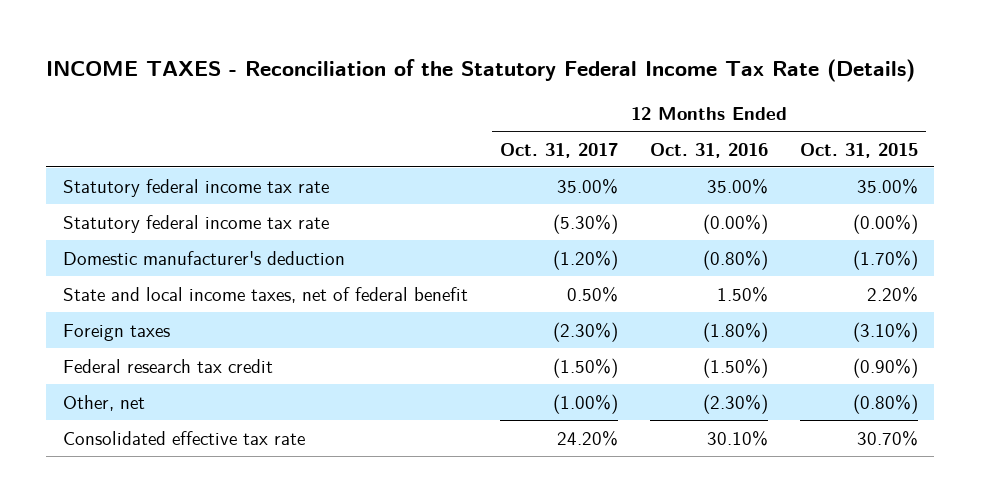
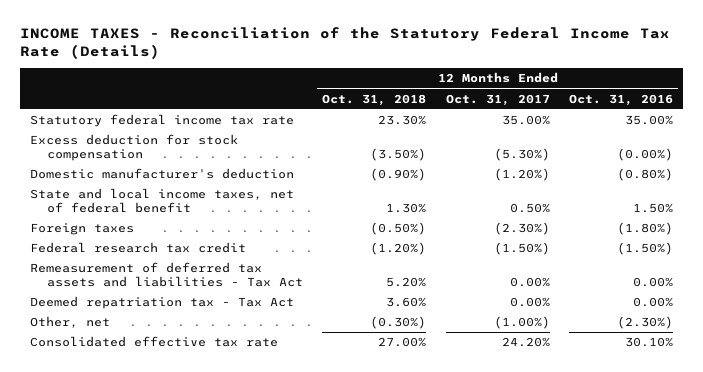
- | 12 Months Ended Oct. 31, 2017 | 12 Months Ended Oct. 31, 2016 | 12 Months Ended Oct. 31, 2015
+ | 12 Months Ended Oct. 31, 2018 | 12 Months Ended Oct. 31, 2017 | 12 Months Ended Oct. 31, 2016
- Statutory federal income tax rate | (5.30%) | (0.00%) | (0.00%)
+ Excess deduction for stock compensation | (3.50%) | (5.30%) | (0.00%)
+ Remeasurement of deferred tax assets and liabilities - Tax Act | 5.20% | 0.00% | 0.00%
+ Deemed repatriation tax - Tax Act | 3.60% | 0.00% | 0.00%

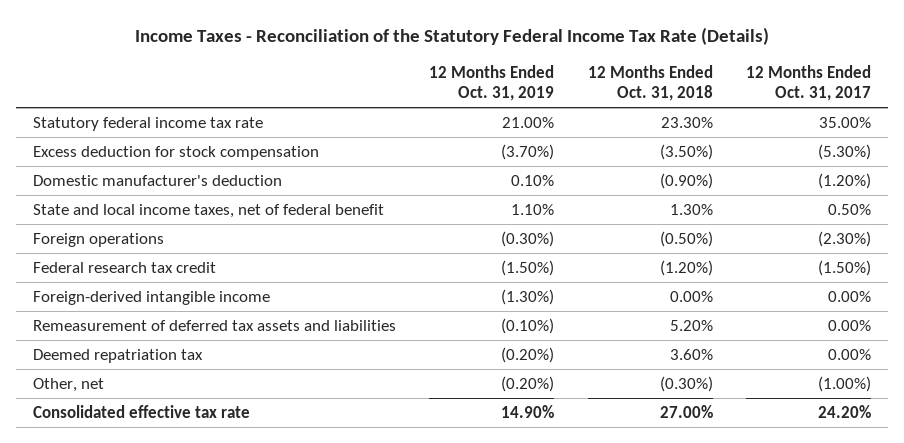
- INCOME TAXES - Reconciliation of the Statutory Federal Income Tax Rate (Details)
+ Income Taxes - Reconciliation of the Statutory Federal Income Tax Rate (Details)
- | 12 Months Ended Oct. 31, 2018 | 12 Months Ended Oct. 31, 2017 | 12 Months Ended Oct. 31, 2016
+ | 12 Months Ended Oct. 31, 2019 | 12 Months Ended Oct. 31, 2018 | 12 Months Ended Oct. 31, 2017
- Foreign taxes | (0.50%) | (2.30%) | (1.80%)
+ Foreign operations | (0.30%) | (0.50%) | (2.30%)
- Remeasurement of deferred tax assets and liabilities - Tax Act | 5.20% | 0.00% | 0.00%
- Deemed repatriation tax - Tax Act | 3.60% | 0.00% | 0.00%
+ Foreign-derived intangible income | (1.30%) | 0.00% | 0.00%
+ Remeasurement of deferred tax assets and liabilities | (0.10%) | 5.20% | 0.00%
+ Deemed repatriation tax | (0.20%) | 3.60% | 0.00%

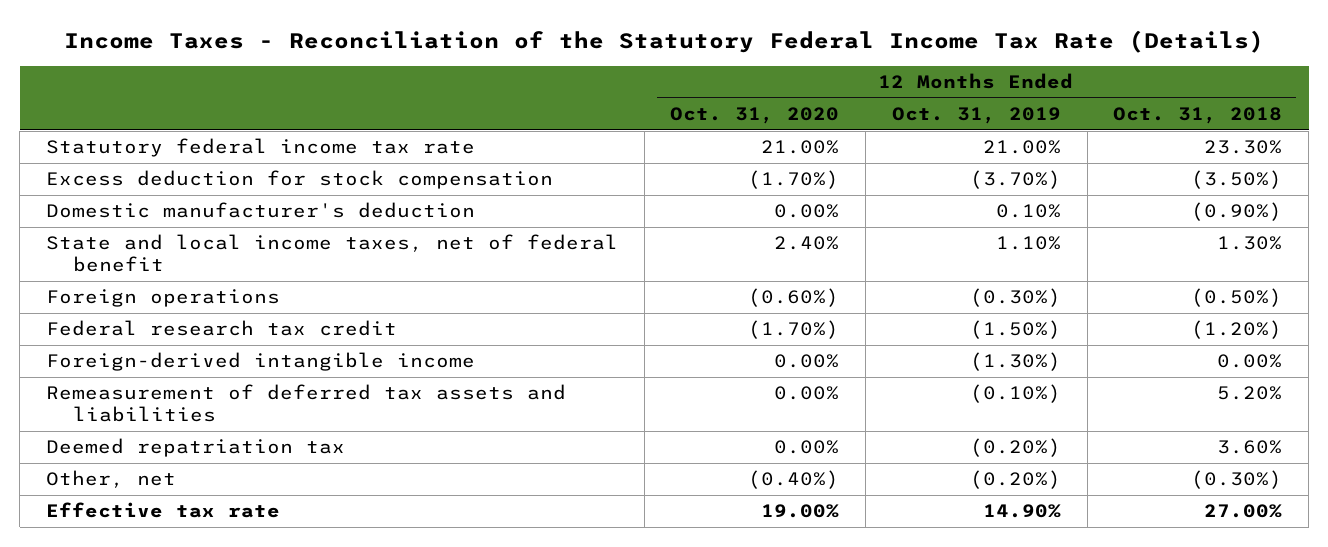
- | 12 Months Ended Oct. 31, 2019 | 12 Months Ended Oct. 31, 2018 | 12 Months Ended Oct. 31, 2017
+ | 12 Months Ended Oct. 31, 2020 | 12 Months Ended Oct. 31, 2019 | 12 Months Ended Oct. 31, 2018
- Consolidated effective tax rate | 14.90% | 27.00% | 24.20%
+ Effective tax rate | 19.00% | 14.90% | 27.00%

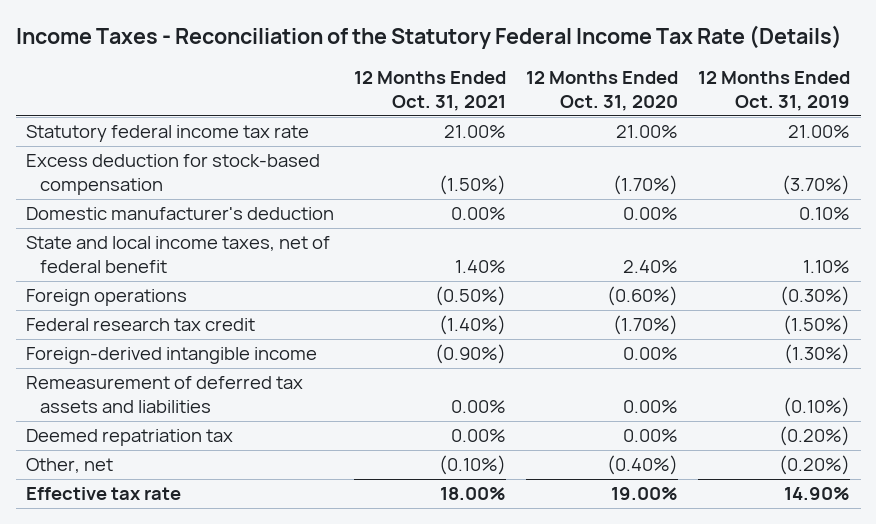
- | 12 Months Ended Oct. 31, 2020 | 12 Months Ended Oct. 31, 2019 | 12 Months Ended Oct. 31, 2018
+ | 12 Months Ended Oct. 31, 2021 | 12 Months Ended Oct. 31, 2020 | 12 Months Ended Oct. 31, 2019
- Excess deduction for stock compensation | (1.70%) | (3.70%) | (3.50%)
+ Excess deduction for stock-based compensation | (1.50%) | (1.70%) | (3.70%)

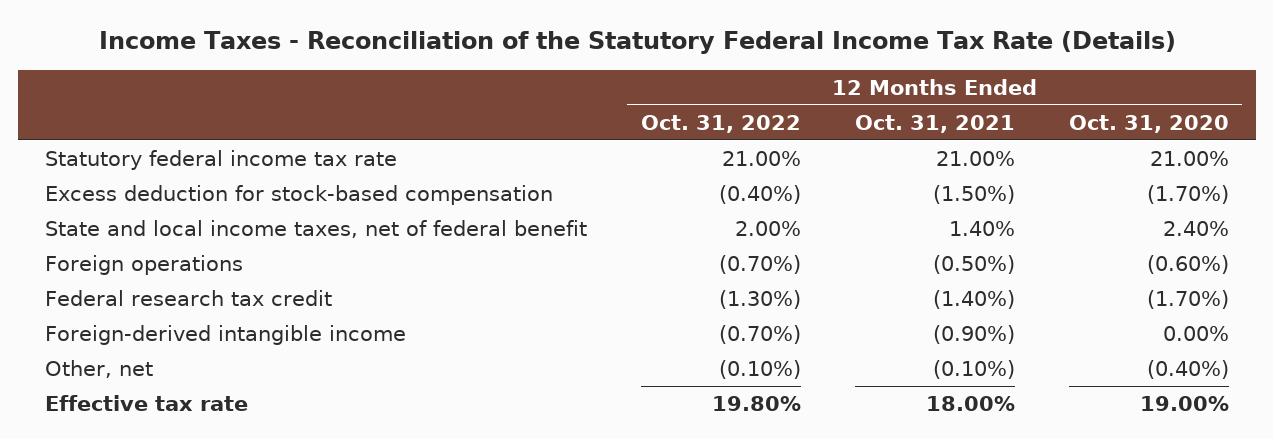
- | 12 Months Ended Oct. 31, 2021 | 12 Months Ended Oct. 31, 2020 | 12 Months Ended Oct. 31, 2019
+ | 12 Months Ended Oct. 31, 2022 | 12 Months Ended Oct. 31, 2021 | 12 Months Ended Oct. 31, 2020
- Domestic manufacturer's deduction | 0.00% | 0.00% | 0.10%
- Remeasurement of deferred tax assets and liabilities | 0.00% | 0.00% | (0.10%)
- Deemed repatriation tax | 0.00% | 0.00% | (0.20%)

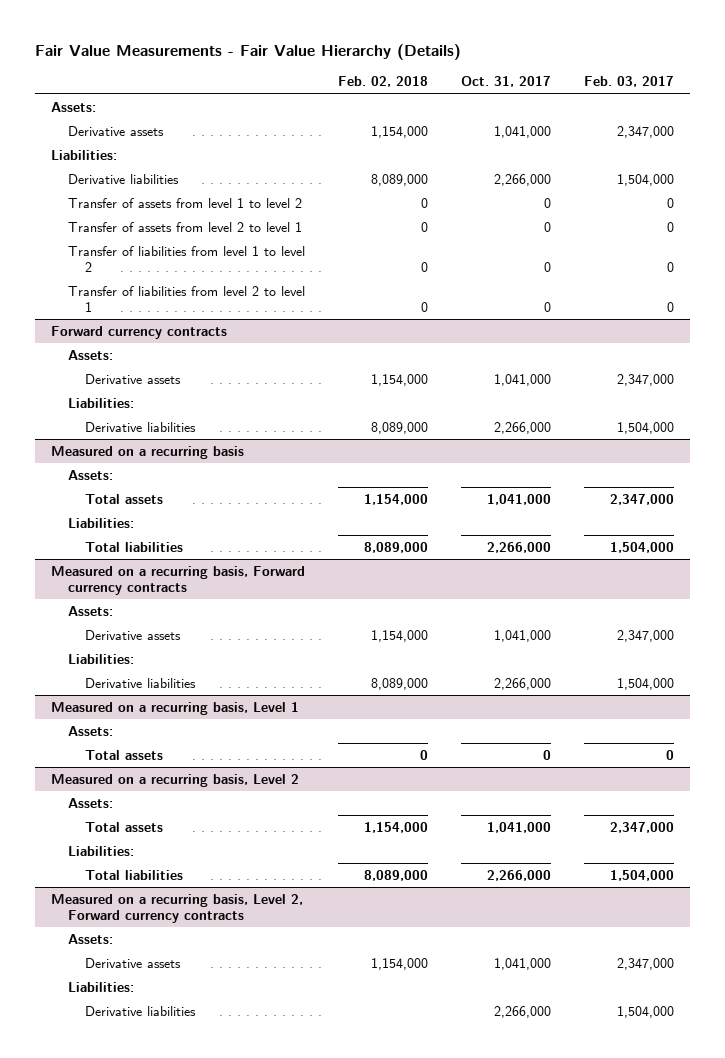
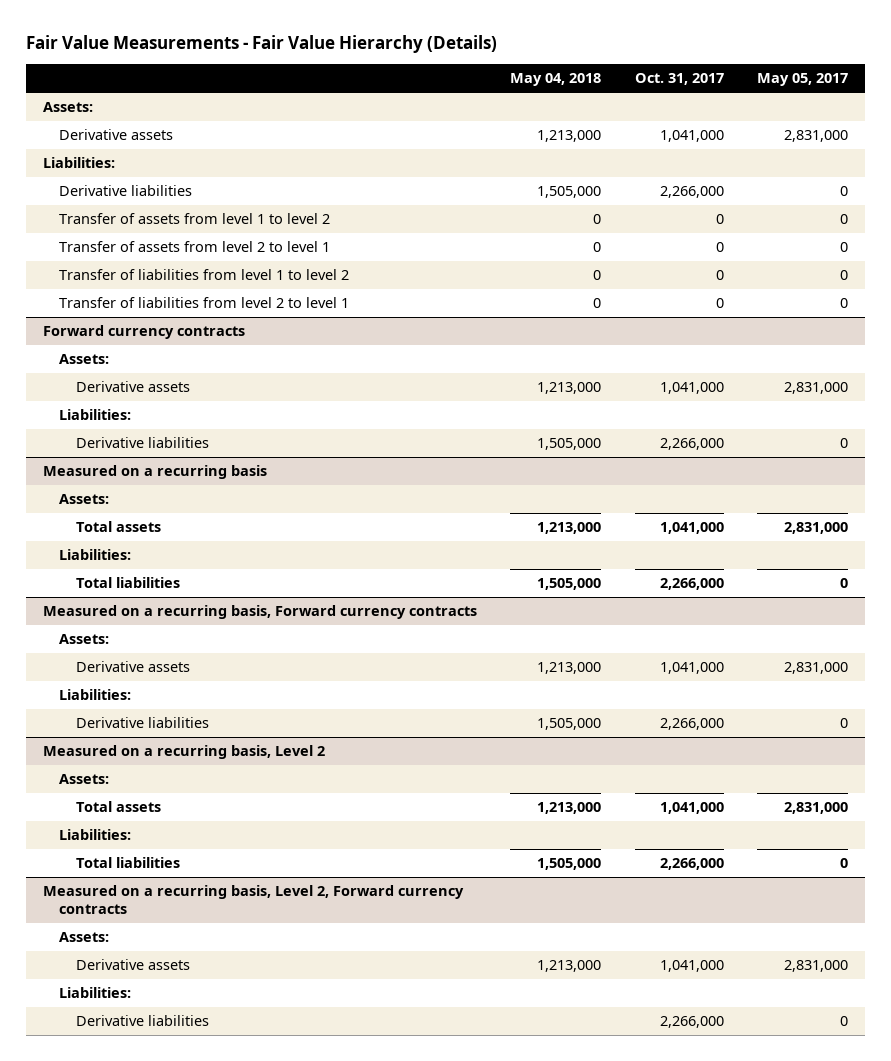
- | Feb. 02, 2018 | Oct. 31, 2017 | Feb. 03, 2017
+ | May 04, 2018 | Oct. 31, 2017 | May 05, 2017
- Measured on a recurring basis, Level 1
- Assets:
- Total assets | 0 | 0 | 0

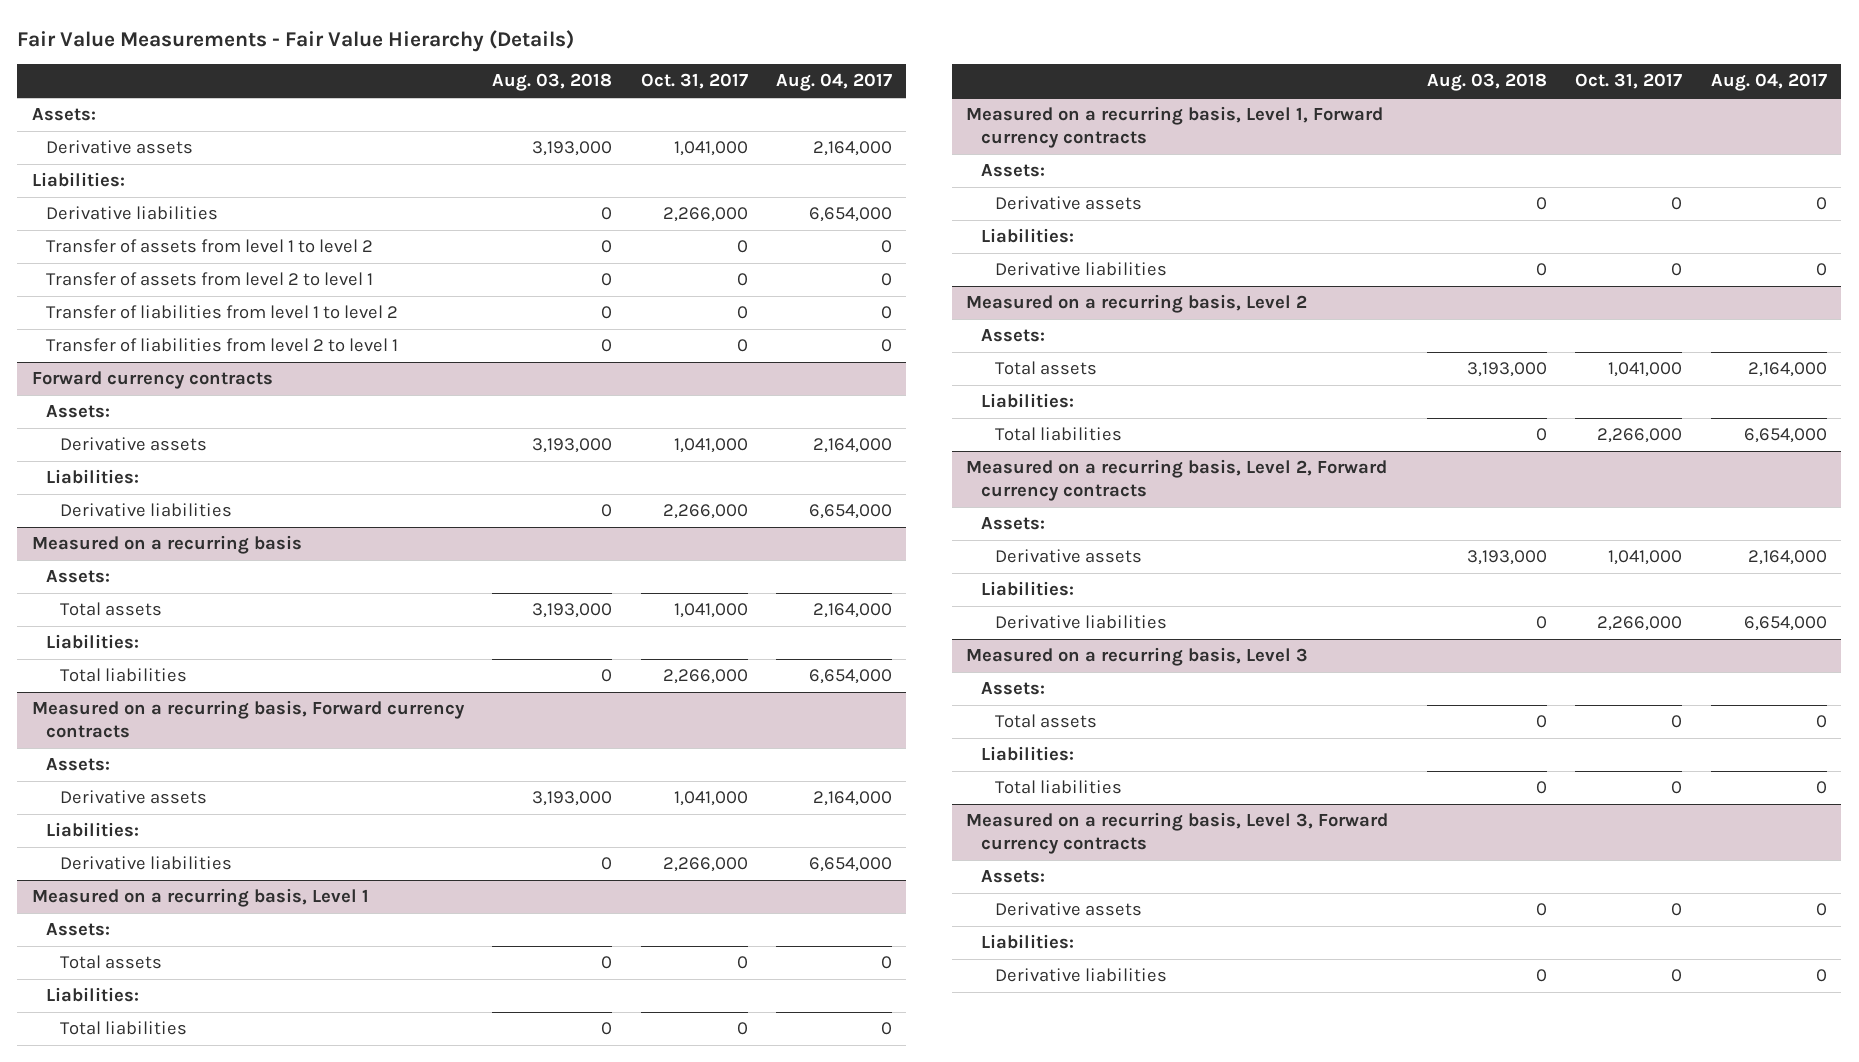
- | May 04, 2018 | Oct. 31, 2017 | May 05, 2017
+ | Aug. 03, 2018 | Oct. 31, 2017 | Aug. 04, 2017
+ Measured on a recurring basis, Level 1
+ Assets:
+ Total assets | 0 | 0 | 0
+ Liabilities:
+ Total liabilities | 0 | 0 | 0
+ Measured on a recurring basis, Level 1, Forward currency contracts
+ Assets:
+ Derivative assets | 0 | 0 | 0
+ Liabilities:
+ Derivative liabilities | 0 | 0 | 0
+ Measured on a recurring basis, Level 3
+ Assets:
+ Total assets | 0 | 0 | 0
+ Liabilities:
+ Total liabilities | 0 | 0 | 0
+ Measured on a recurring basis, Level 3, Forward currency contracts
+ Assets:
+ Derivative assets | 0 | 0 | 0
+ Liabilities:
+ Derivative liabilities | 0 | 0 | 0

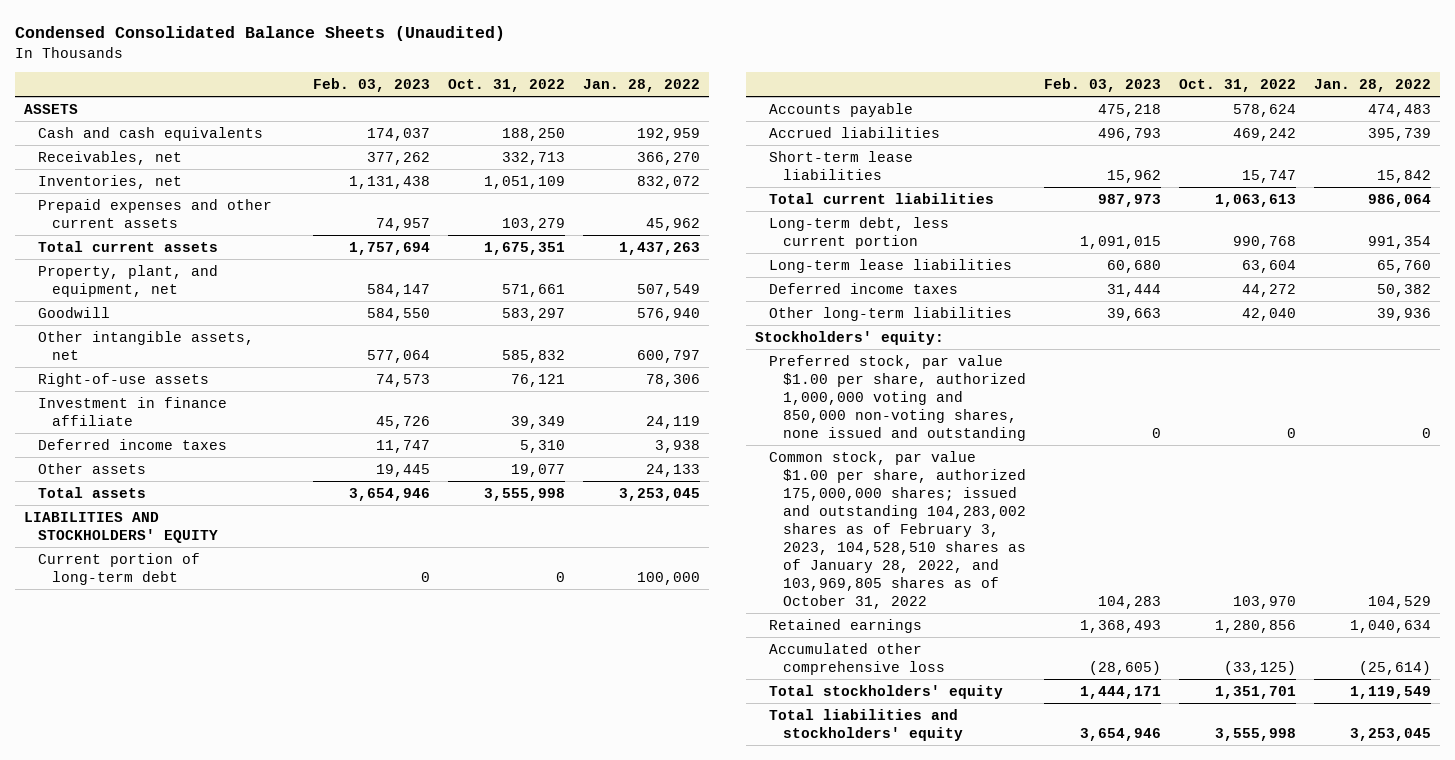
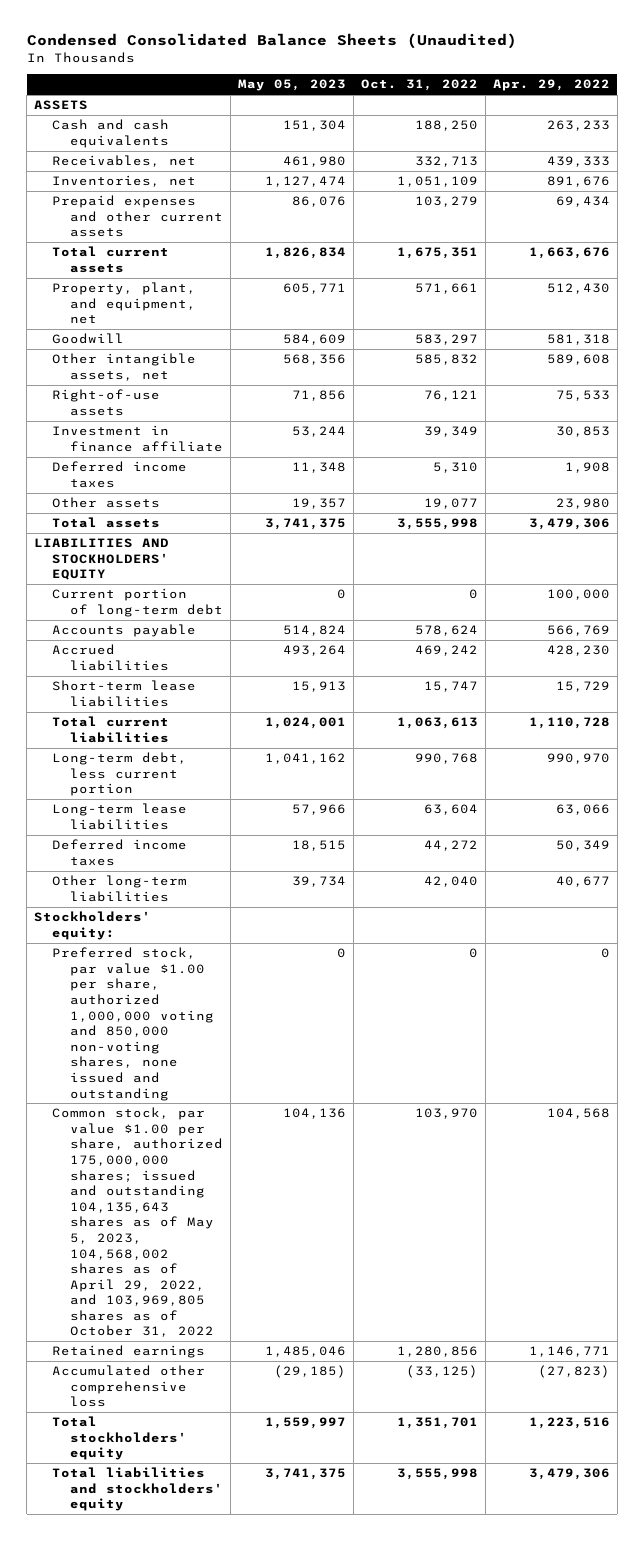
- | Feb. 03, 2023 | Oct. 31, 2022 | Jan. 28, 2022
+ | May 05, 2023 | Oct. 31, 2022 | Apr. 29, 2022
- Common stock, par value $1.00 per share, authorized 175,000,000 shares; issued and outstanding 104,283,002 shares as of February 3, 2023, 104,528,510 shares as of January 28, 2022, and 103,969,805 shares as of October 31, 2022 | 104,283 | 103,970 | 104,529
+ Common stock, par value $1.00 per share, authorized 175,000,000 shares; issued and outstanding 104,135,643 shares as of May 5, 2023, 104,568,002 shares as of April 29, 2022, and 103,969,805 shares as of October 31, 2022 | 104,136 | 103,970 | 104,568

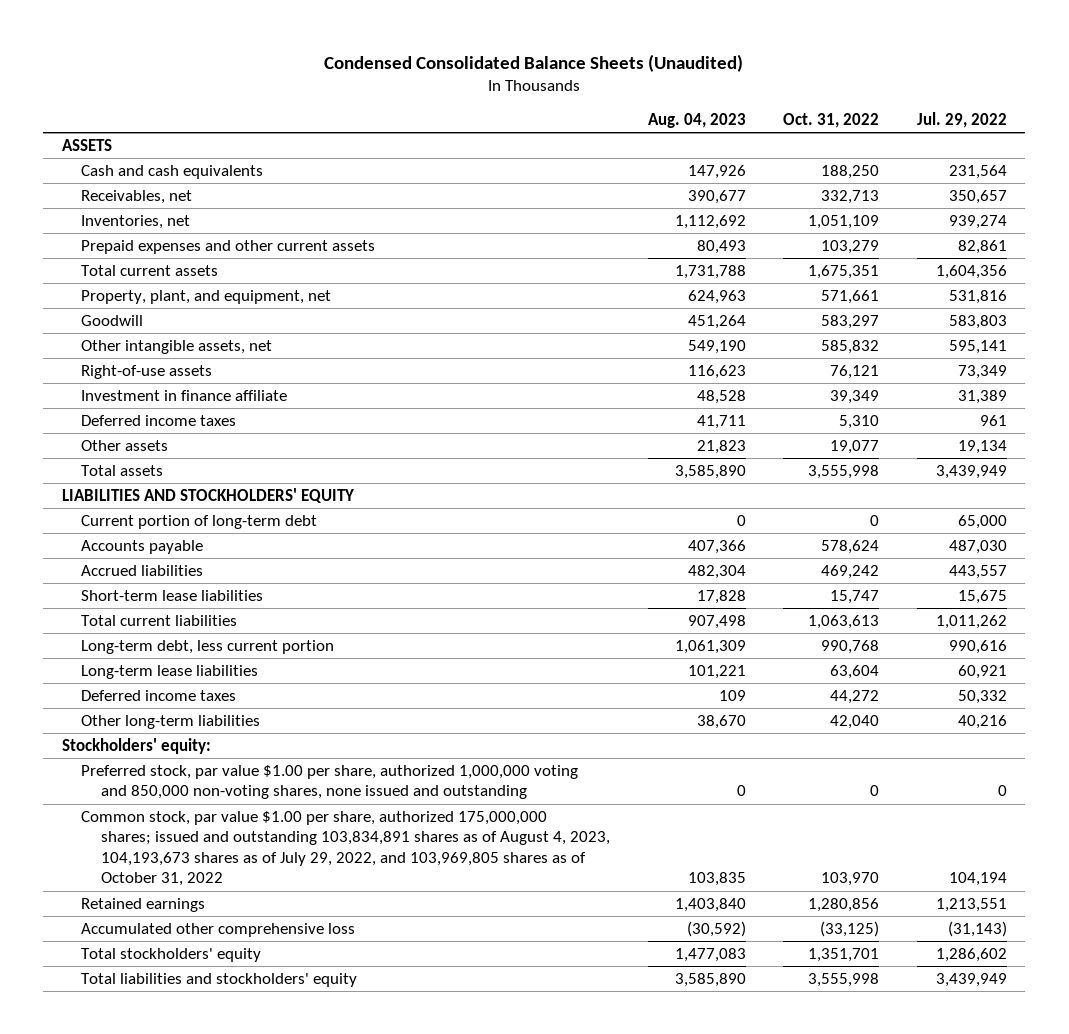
- | May 05, 2023 | Oct. 31, 2022 | Apr. 29, 2022
+ | Aug. 04, 2023 | Oct. 31, 2022 | Jul. 29, 2022
- Common stock, par value $1.00 per share, authorized 175,000,000 shares; issued and outstanding 104,135,643 shares as of May 5, 2023, 104,568,002 shares as of April 29, 2022, and 103,969,805 shares as of October 31, 2022 | 104,136 | 103,970 | 104,568
+ Common stock, par value $1.00 per share, authorized 175,000,000 shares; issued and outstanding 103,834,891 shares as of August 4, 2023, 104,193,673 shares as of July 29, 2022, and 103,969,805 shares as of October 31, 2022 | 103,835 | 103,970 | 104,194

